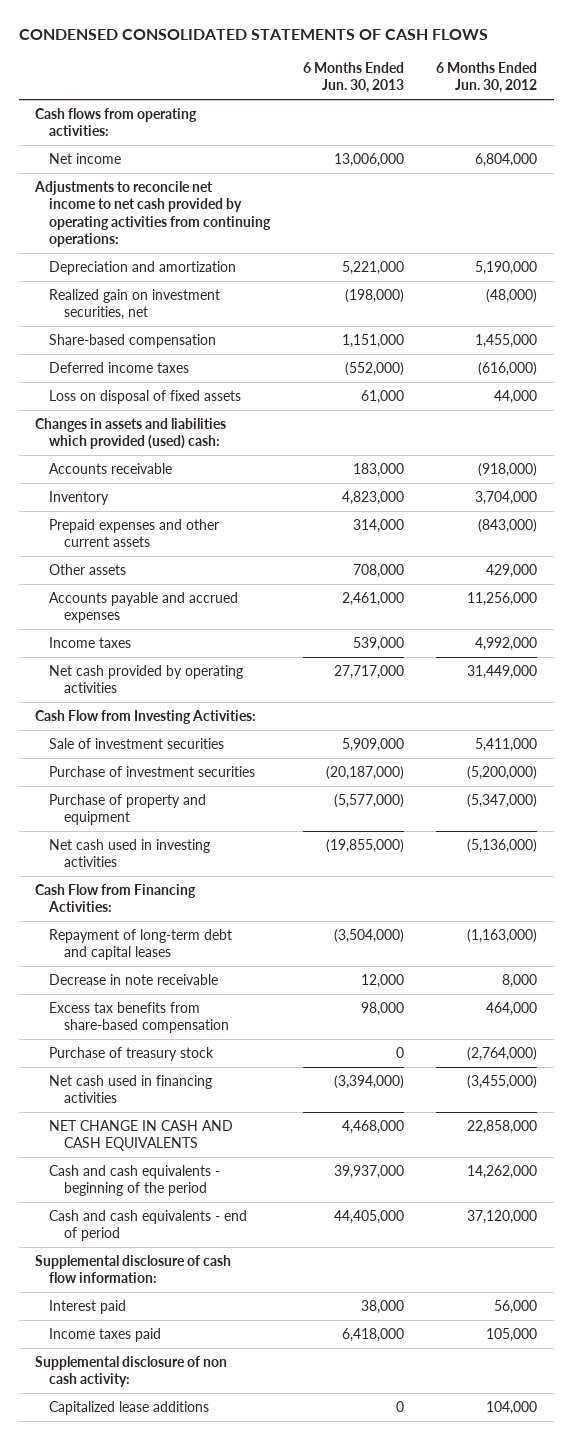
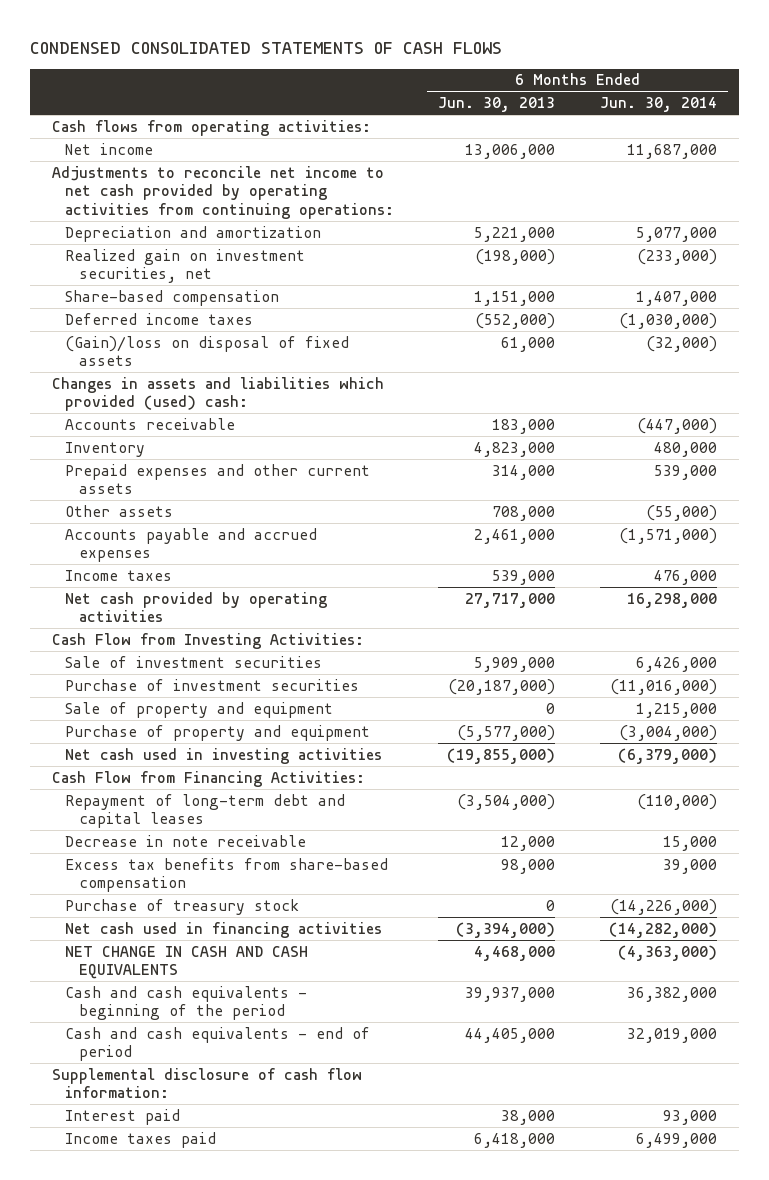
- | 6 Months Ended Jun. 30, 2013 | 6 Months Ended Jun. 30, 2012
+ | 6 Months Ended Jun. 30, 2013 | 6 Months Ended Jun. 30, 2014
- Loss on disposal of fixed assets | 61,000 | 44,000
+ (Gain)/loss on disposal of fixed assets | 61,000 | (32,000)
+ Sale of property and equipment | 0 | 1,215,000
- Supplemental disclosure of non cash activity:
- Capitalized lease additions | 0 | 104,000

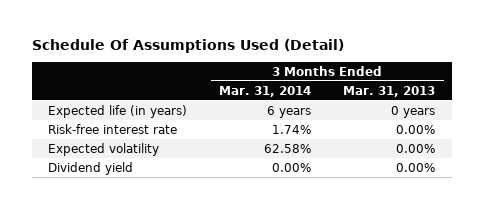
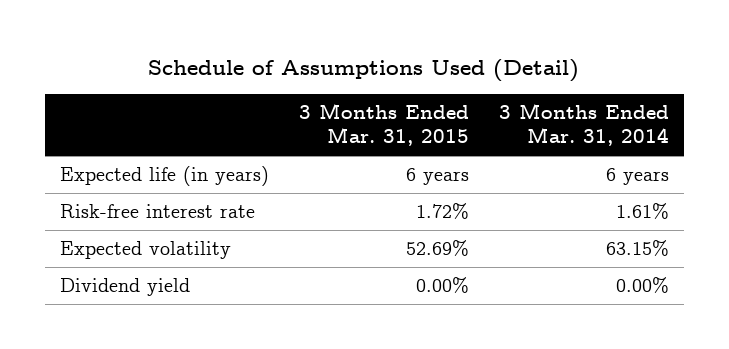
- Schedule Of Assumptions Used (Detail)
+ Schedule of Assumptions Used (Detail)
- | 3 Months Ended Mar. 31, 2014 | 3 Months Ended Mar. 31, 2013
+ | 3 Months Ended Mar. 31, 2015 | 3 Months Ended Mar. 31, 2014
- Risk-free interest rate | 1.74% | 0.00%
- Expected volatility | 62.58% | 0.00%
+ Risk-free interest rate | 1.72% | 1.61%
+ Expected volatility | 52.69% | 63.15%

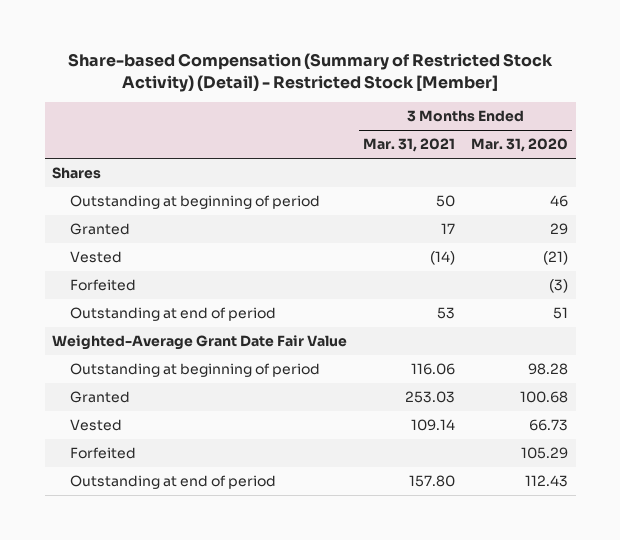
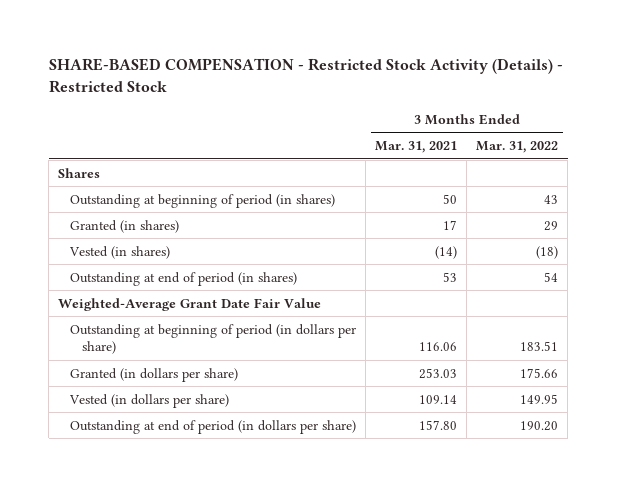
- Share-based Compensation (Summary of Restricted Stock Activity) (Detail) - Restricted Stock [Member]
+ SHARE-BASED COMPENSATION - Restricted Stock Activity (Details) - Restricted Stock
- | 3 Months Ended Mar. 31, 2021 | 3 Months Ended Mar. 31, 2020
+ | 3 Months Ended Mar. 31, 2021 | 3 Months Ended Mar. 31, 2022
- Outstanding at beginning of period | 50 | 46
- Granted | 17 | 29
- Vested | (14) | (21)
- Forfeited | | (3)
- Outstanding at end of period | 53 | 51
+ Outstanding at beginning of period (in shares) | 50 | 43
+ Granted (in shares) | 17 | 29
+ Vested (in shares) | (14) | (18)
+ Outstanding at end of period (in shares) | 53 | 54
- Outstanding at beginning of period | 116.06 | 98.28
- Granted | 253.03 | 100.68
- Vested | 109.14 | 66.73
- Forfeited | | 105.29
- Outstanding at end of period | 157.80 | 112.43
+ Outstanding at beginning of period (in dollars per share) | 116.06 | 183.51
+ Granted (in dollars per share) | 253.03 | 175.66
+ Vested (in dollars per share) | 109.14 | 149.95
+ Outstanding at end of period (in dollars per share) | 157.80 | 190.20

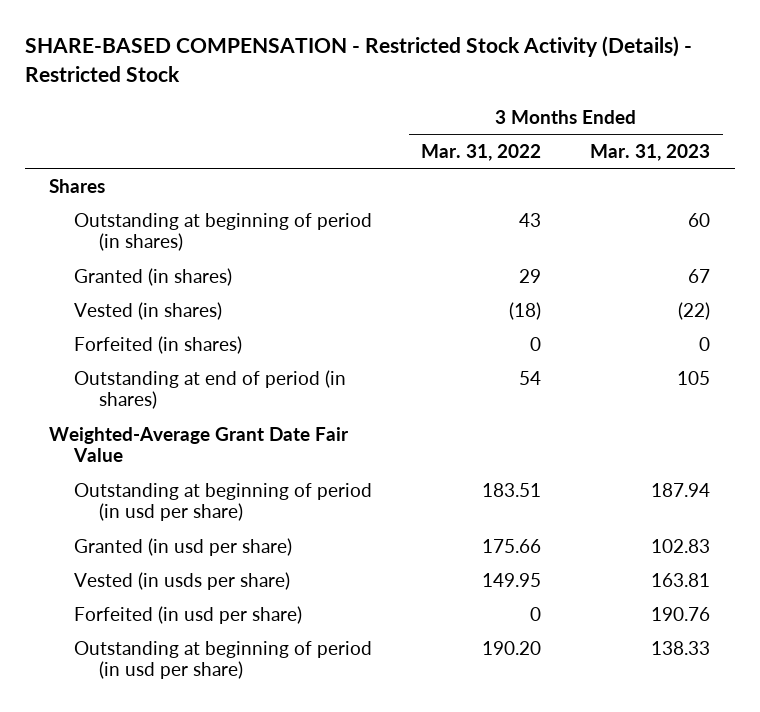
- | 3 Months Ended Mar. 31, 2021 | 3 Months Ended Mar. 31, 2022
+ | 3 Months Ended Mar. 31, 2022 | 3 Months Ended Mar. 31, 2023
+ Forfeited (in shares) | 0 | 0
- Outstanding at beginning of period (in dollars per share) | 116.06 | 183.51
- Granted (in dollars per share) | 253.03 | 175.66
- Vested (in dollars per share) | 109.14 | 149.95
- Outstanding at end of period (in dollars per share) | 157.80 | 190.20
+ Outstanding at beginning of period (in usd per share) | 183.51 | 187.94
+ Granted (in usd per share) | 175.66 | 102.83
+ Vested (in usds per share) | 149.95 | 163.81
+ Forfeited (in usd per share) | 0 | 190.76
+ Outstanding at beginning of period (in usd per share) | 190.20 | 138.33

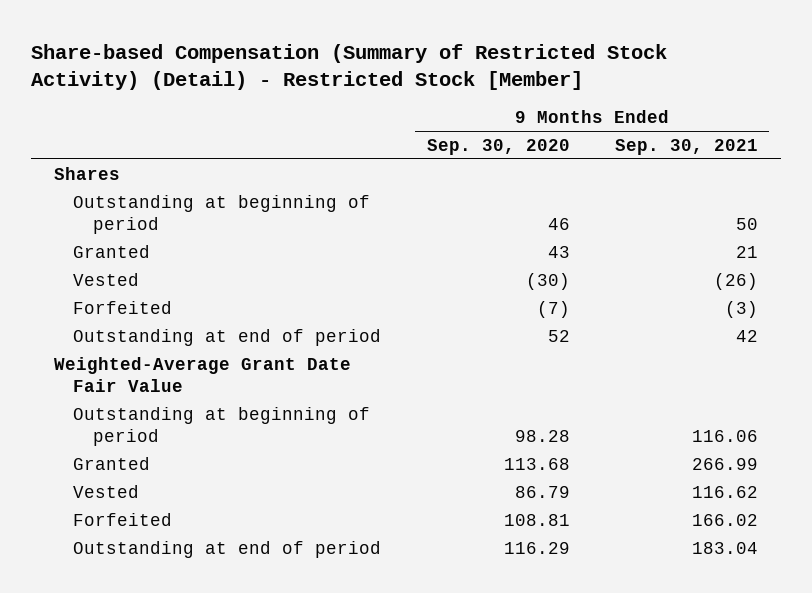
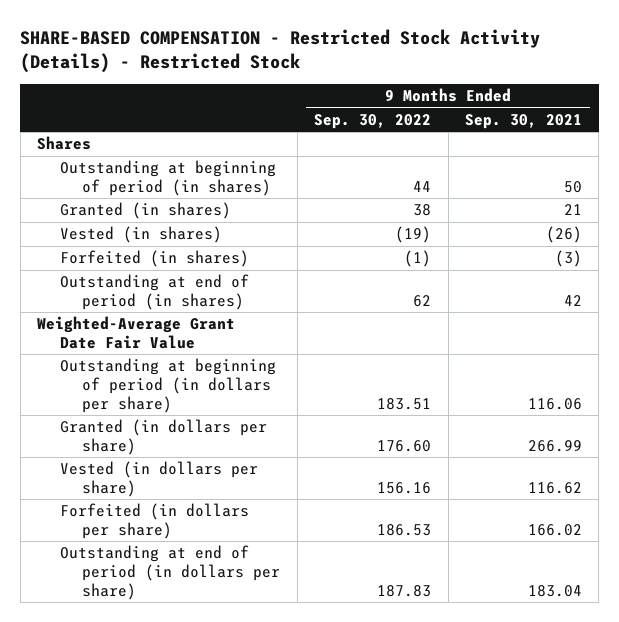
- Share-based Compensation (Summary of Restricted Stock Activity) (Detail) - Restricted Stock [Member]
+ SHARE-BASED COMPENSATION - Restricted Stock Activity (Details) - Restricted Stock
- | 9 Months Ended Sep. 30, 2020 | 9 Months Ended Sep. 30, 2021
+ | 9 Months Ended Sep. 30, 2022 | 9 Months Ended Sep. 30, 2021
- Outstanding at beginning of period | 46 | 50
- Granted | 43 | 21
- Vested | (30) | (26)
- Forfeited | (7) | (3)
- Outstanding at end of period | 52 | 42
+ Outstanding at beginning of period (in shares) | 44 | 50
+ Granted (in shares) | 38 | 21
+ Vested (in shares) | (19) | (26)
+ Forfeited (in shares) | (1) | (3)
+ Outstanding at end of period (in shares) | 62 | 42
- Outstanding at beginning of period | 98.28 | 116.06
- Granted | 113.68 | 266.99
- Vested | 86.79 | 116.62
- Forfeited | 108.81 | 166.02
- Outstanding at end of period | 116.29 | 183.04
+ Outstanding at beginning of period (in dollars per share) | 183.51 | 116.06
+ Granted (in dollars per share) | 176.60 | 266.99
+ Vested (in dollars per share) | 156.16 | 116.62
+ Forfeited (in dollars per share) | 186.53 | 166.02
+ Outstanding at end of period (in dollars per share) | 187.83 | 183.04

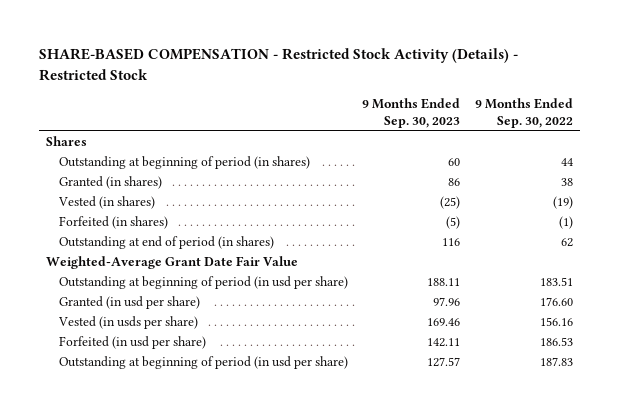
- | 9 Months Ended Sep. 30, 2022 | 9 Months Ended Sep. 30, 2021
+ | 9 Months Ended Sep. 30, 2023 | 9 Months Ended Sep. 30, 2022
- Outstanding at beginning of period (in dollars per share) | 183.51 | 116.06
- Granted (in dollars per share) | 176.60 | 266.99
- Vested (in dollars per share) | 156.16 | 116.62
- Forfeited (in dollars per share) | 186.53 | 166.02
- Outstanding at end of period (in dollars per share) | 187.83 | 183.04
+ Outstanding at beginning of period (in usd per share) | 188.11 | 183.51
+ Granted (in usd per share) | 97.96 | 176.60
+ Vested (in usds per share) | 169.46 | 156.16
+ Forfeited (in usd per share) | 142.11 | 186.53
+ Outstanding at beginning of period (in usd per share) | 127.57 | 187.83

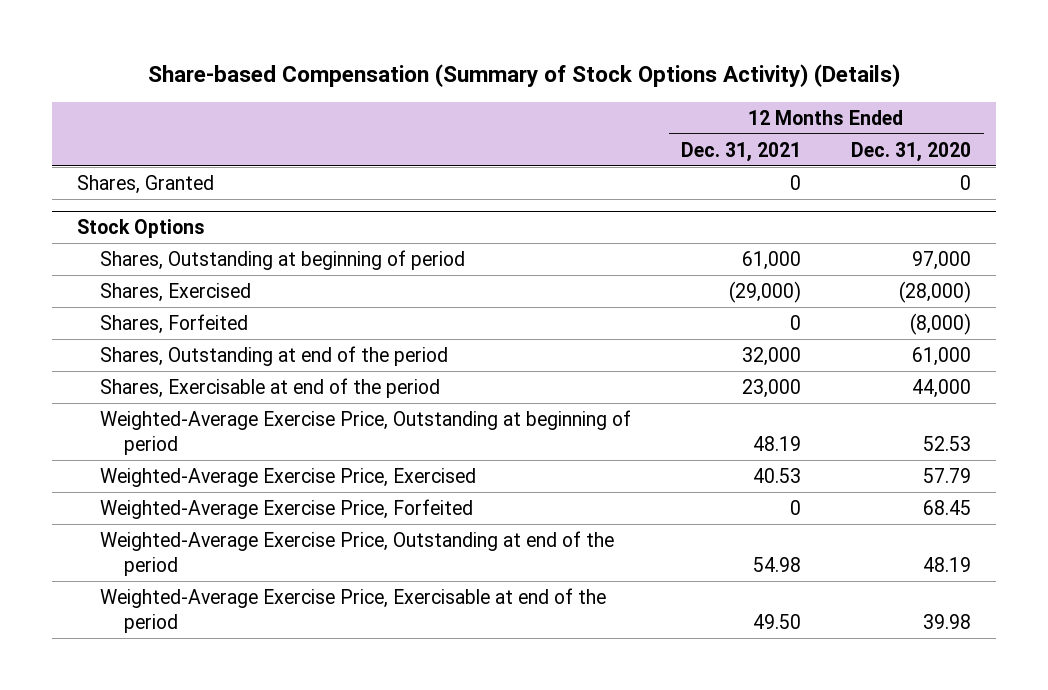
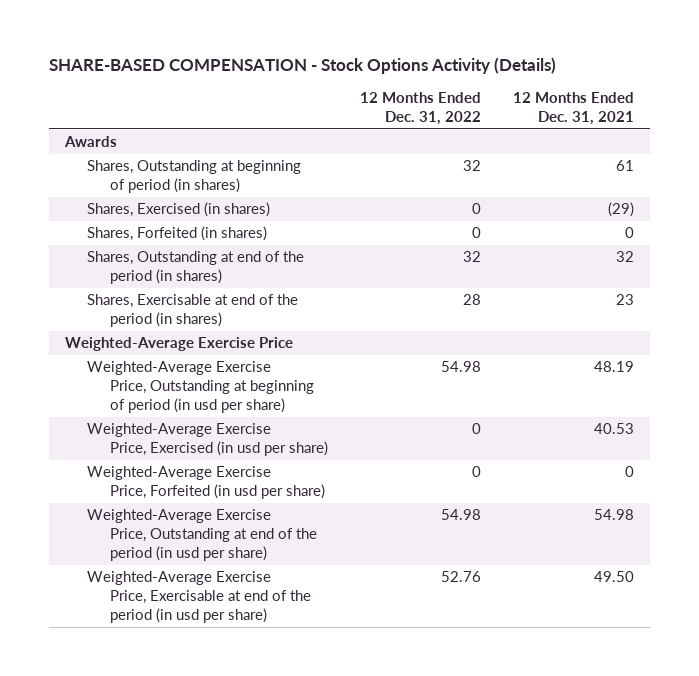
- Share-based Compensation (Summary of Stock Options Activity) (Details)
+ SHARE-BASED COMPENSATION - Stock Options Activity (Details)
- | 12 Months Ended Dec. 31, 2021 | 12 Months Ended Dec. 31, 2020
+ | 12 Months Ended Dec. 31, 2022 | 12 Months Ended Dec. 31, 2021
- Shares, Granted | 0 | 0
- Stock Options
- Shares, Outstanding at beginning of period | 61,000 | 97,000
- Shares, Exercised | (29,000) | (28,000)
- Shares, Forfeited | 0 | (8,000)
- Shares, Outstanding at end of the period | 32,000 | 61,000
- Shares, Exercisable at end of the period | 23,000 | 44,000
- Weighted-Average Exercise Price, Outstanding at beginning of period | 48.19 | 52.53
- Weighted-Average Exercise Price, Exercised | 40.53 | 57.79
- Weighted-Average Exercise Price, Forfeited | 0 | 68.45
- Weighted-Average Exercise Price, Outstanding at end of the period | 54.98 | 48.19
- Weighted-Average Exercise Price, Exercisable at end of the period | 49.50 | 39.98
+ Awards
+ Shares, Outstanding at beginning of period (in shares) | 32 | 61
+ Shares, Exercised (in shares) | 0 | (29)
+ Shares, Forfeited (in shares) | 0 | 0
+ Shares, Outstanding at end of the period (in shares) | 32 | 32
+ Shares, Exercisable at end of the period (in shares) | 28 | 23
+ Weighted-Average Exercise Price
+ Weighted-Average Exercise Price, Outstanding at beginning of period (in usd per share) | 54.98 | 48.19
+ Weighted-Average Exercise Price, Exercised (in usd per share) | 0 | 40.53
+ Weighted-Average Exercise Price, Forfeited (in usd per share) | 0 | 0
+ Weighted-Average Exercise Price, Outstanding at end of the period (in usd per share) | 54.98 | 54.98
+ Weighted-Average Exercise Price, Exercisable at end of the period (in usd per share) | 52.76 | 49.50

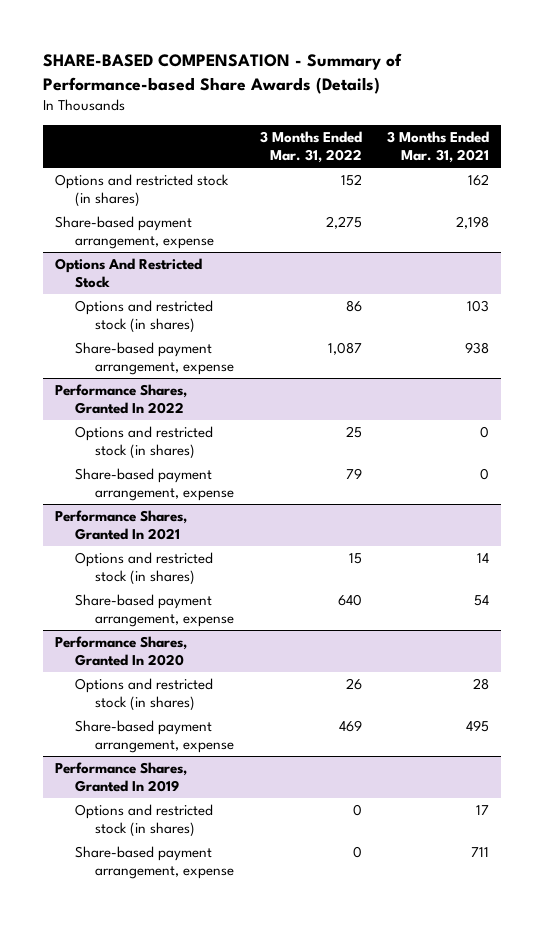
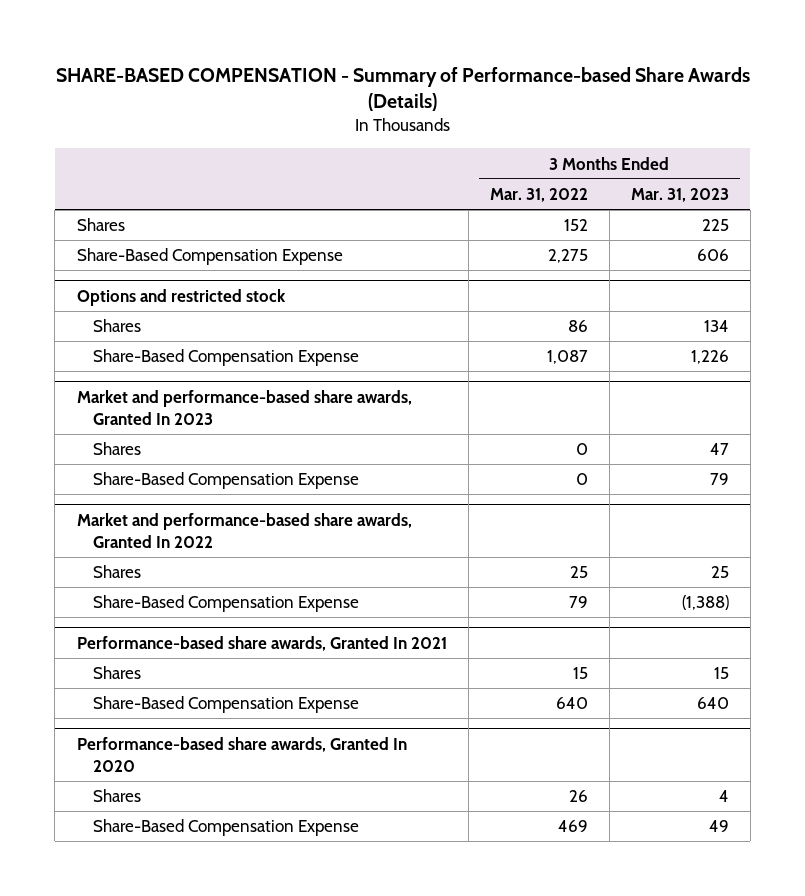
- | 3 Months Ended Mar. 31, 2022 | 3 Months Ended Mar. 31, 2021
+ | 3 Months Ended Mar. 31, 2022 | 3 Months Ended Mar. 31, 2023
- Options and restricted stock (in shares) | 152 | 162
- Share-based payment arrangement, expense | 2,275 | 2,198
- Options And Restricted Stock
- Options and restricted stock (in shares) | 86 | 103
- Share-based payment arrangement, expense | 1,087 | 938
- Performance Shares, Granted In 2022
- Options and restricted stock (in shares) | 25 | 0
- Share-based payment arrangement, expense | 79 | 0
- Performance Shares, Granted In 2021
- Options and restricted stock (in shares) | 15 | 14
- Share-based payment arrangement, expense | 640 | 54
- Performance Shares, Granted In 2020
- Options and restricted stock (in shares) | 26 | 28
- Share-based payment arrangement, expense | 469 | 495
- Performance Shares, Granted In 2019
- Options and restricted stock (in shares) | 0 | 17
- Share-based payment arrangement, expense | 0 | 711
+ Shares | 152 | 225
+ Share-Based Compensation Expense | 2,275 | 606
+ Options and restricted stock
+ Shares | 86 | 134
+ Share-Based Compensation Expense | 1,087 | 1,226
+ Market and performance-based share awards, Granted In 2023
+ Shares | 0 | 47
+ Share-Based Compensation Expense | 0 | 79
+ Market and performance-based share awards, Granted In 2022
+ Shares | 25 | 25
+ Share-Based Compensation Expense | 79 | (1,388)
+ Performance-based share awards, Granted In 2021
+ Shares | 15 | 15
+ Share-Based Compensation Expense | 640 | 640
+ Performance-based share awards, Granted In 2020
+ Shares | 26 | 4
+ Share-Based Compensation Expense | 469 | 49

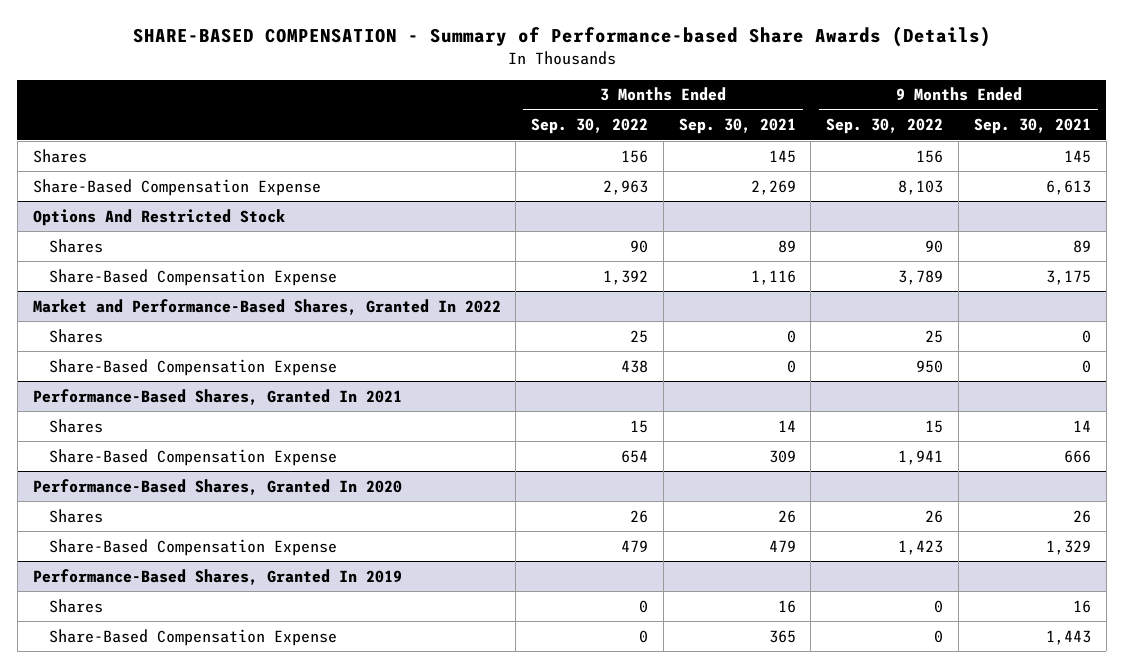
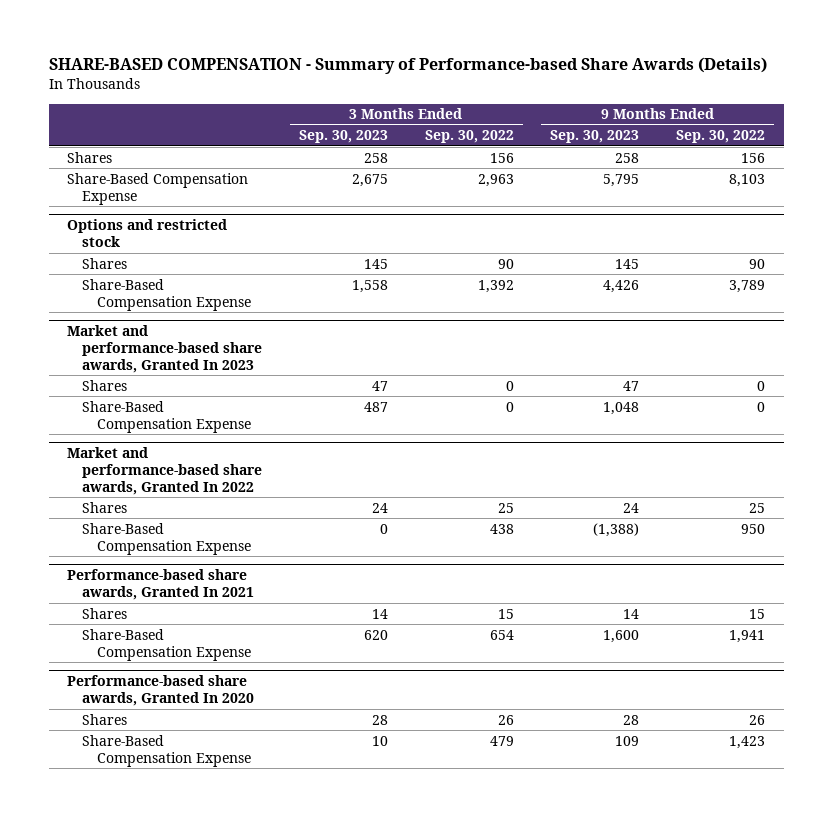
- | 3 Months Ended Sep. 30, 2022 | 3 Months Ended Sep. 30, 2021 | 9 Months Ended Sep. 30, 2022 | 9 Months Ended Sep. 30, 2021
+ | 3 Months Ended Sep. 30, 2023 | 3 Months Ended Sep. 30, 2022 | 9 Months Ended Sep. 30, 2023 | 9 Months Ended Sep. 30, 2022
- Options And Restricted Stock
+ Options and restricted stock
- Market and Performance-Based Shares, Granted In 2022
+ Market and performance-based share awards, Granted In 2023
+ Shares | 47 | 0 | 47 | 0
+ Share-Based Compensation Expense | 487 | 0 | 1,048 | 0
+ Market and performance-based share awards, Granted In 2022
- Performance-Based Shares, Granted In 2021
+ Performance-based share awards, Granted In 2021
- Performance-Based Shares, Granted In 2020
+ Performance-based share awards, Granted In 2020
- Performance-Based Shares, Granted In 2019
- Shares | 0 | 16 | 0 | 16
- Share-Based Compensation Expense | 0 | 365 | 0 | 1,443

